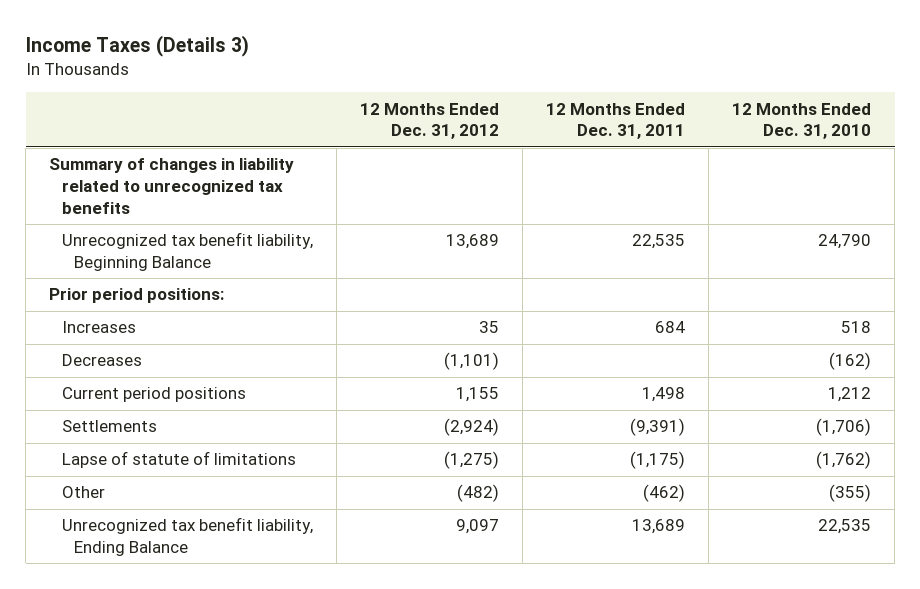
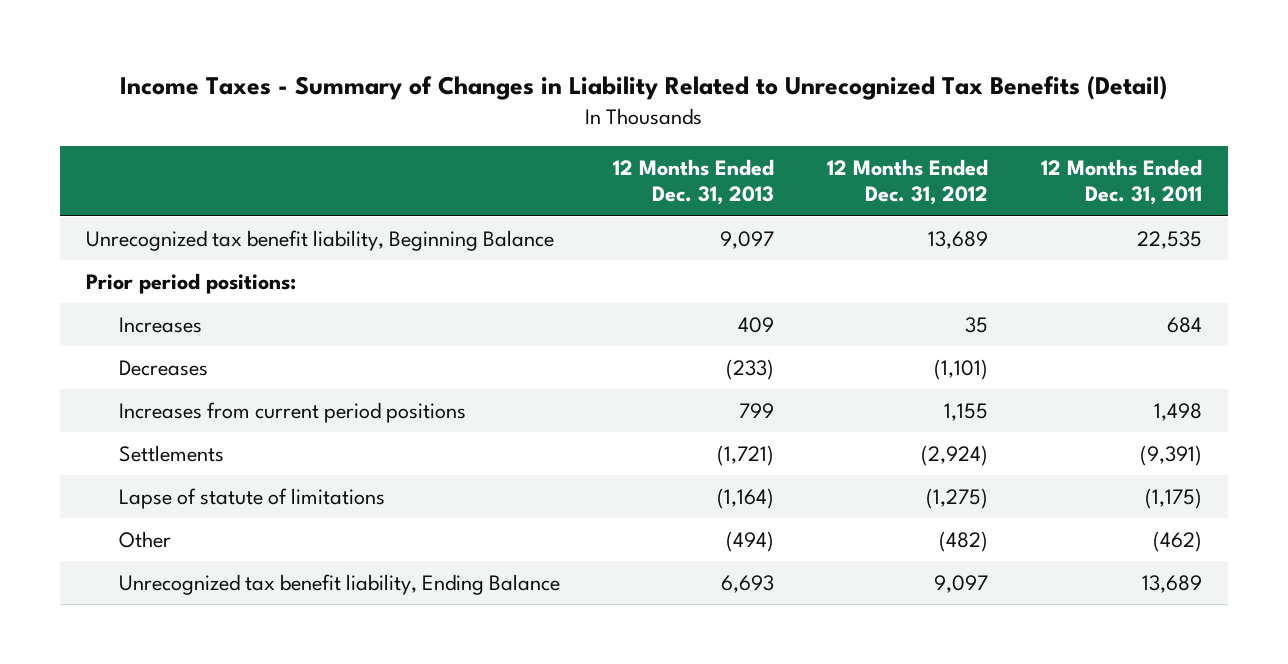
- Income Taxes (Details 3)
+ Income Taxes - Summary of Changes in Liability Related to Unrecognized Tax Benefits (Detail)
- | 12 Months Ended Dec. 31, 2012 | 12 Months Ended Dec. 31, 2011 | 12 Months Ended Dec. 31, 2010
+ | 12 Months Ended Dec. 31, 2013 | 12 Months Ended Dec. 31, 2012 | 12 Months Ended Dec. 31, 2011
- Summary of changes in liability related to unrecognized tax benefits
- Current period positions | 1,155 | 1,498 | 1,212
+ Increases from current period positions | 799 | 1,155 | 1,498

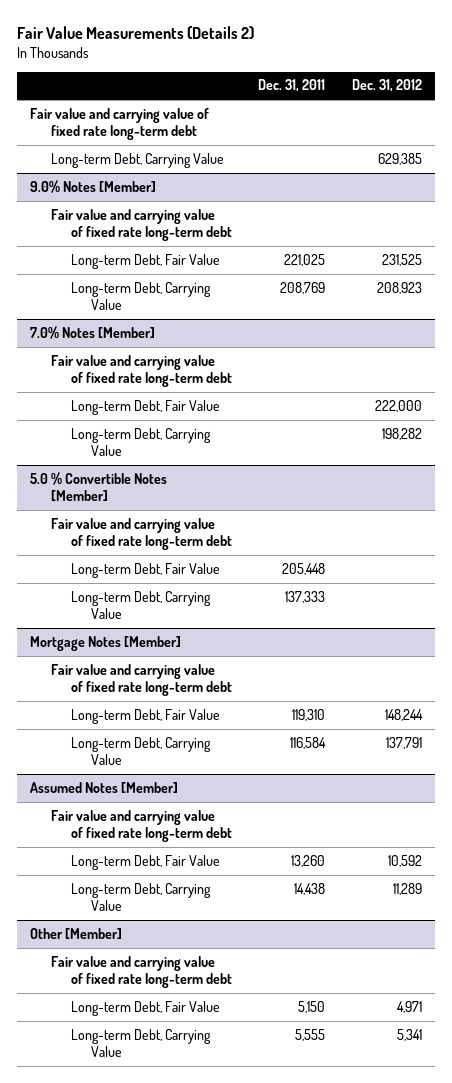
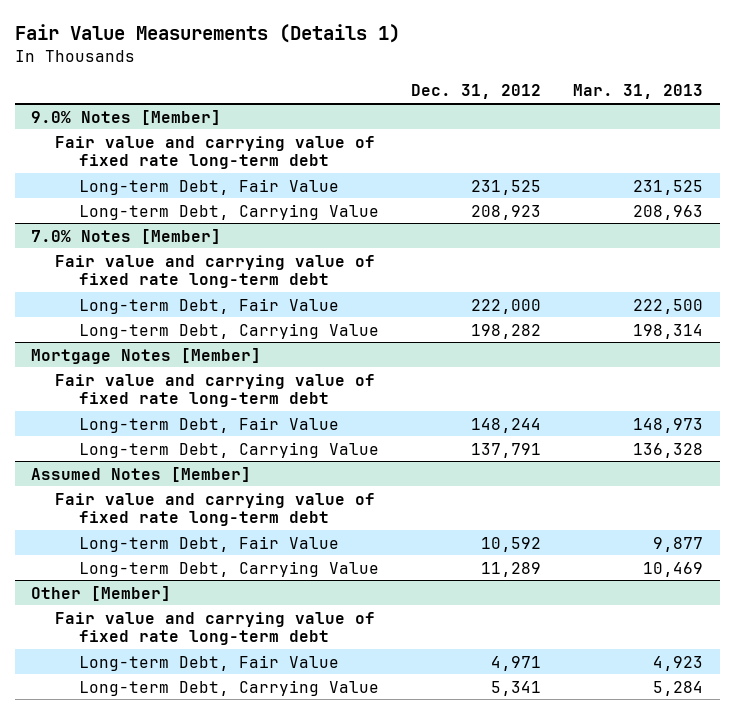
- Fair Value Measurements (Details 2)
+ Fair Value Measurements (Details 1)
- | Dec. 31, 2011 | Dec. 31, 2012
+ | Dec. 31, 2012 | Mar. 31, 2013
- Fair value and carrying value of fixed rate long-term debt
- Long-term Debt, Carrying Value | | 629,385
- 5.0 % Convertible Notes [Member]
- Fair value and carrying value of fixed rate long-term debt
- Long-term Debt, Fair Value | 205,448 |
- Long-term Debt, Carrying Value | 137,333 |

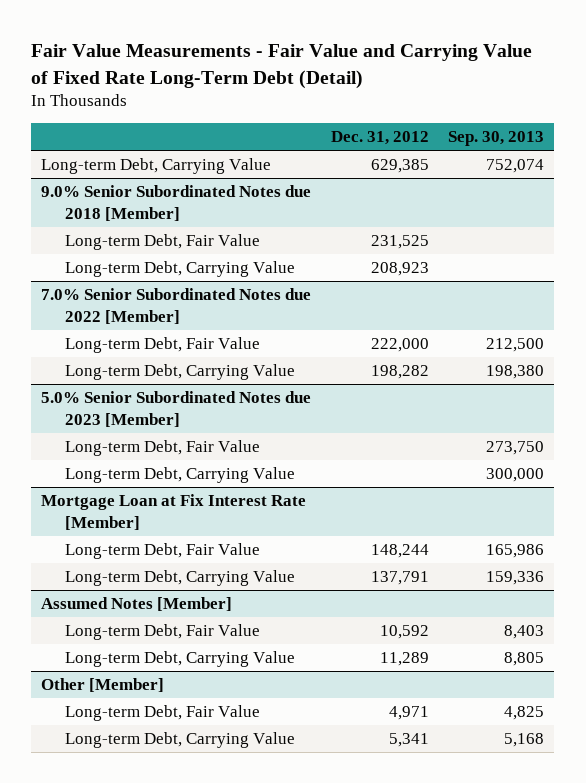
- Fair Value Measurements (Details 1)
+ Fair Value Measurements - Fair Value and Carrying Value of Fixed Rate Long-Term Debt (Detail)
- | Dec. 31, 2012 | Mar. 31, 2013
+ | Dec. 31, 2012 | Sep. 30, 2013
- 9.0% Notes [Member]
- Fair value and carrying value of fixed rate long-term debt
+ Long-term Debt, Carrying Value | 629,385 | 752,074
+ 9.0% Senior Subordinated Notes due 2018 [Member]
- 7.0% Notes [Member]
- Fair value and carrying value of fixed rate long-term debt
+ 7.0% Senior Subordinated Notes due 2022 [Member]
- Mortgage Notes [Member]
- Fair value and carrying value of fixed rate long-term debt
+ 5.0% Senior Subordinated Notes due 2023 [Member]
+ Long-term Debt, Fair Value | | 273,750
+ Long-term Debt, Carrying Value | | 300,000
+ Mortgage Loan at Fix Interest Rate [Member]
@ Assumed Notes [Member]
- Fair value and carrying value of fixed rate long-term debt
@ Other [Member]
- Fair value and carrying value of fixed rate long-term debt

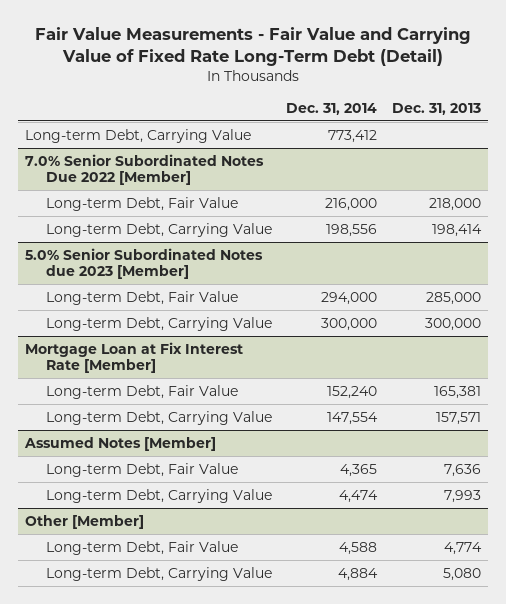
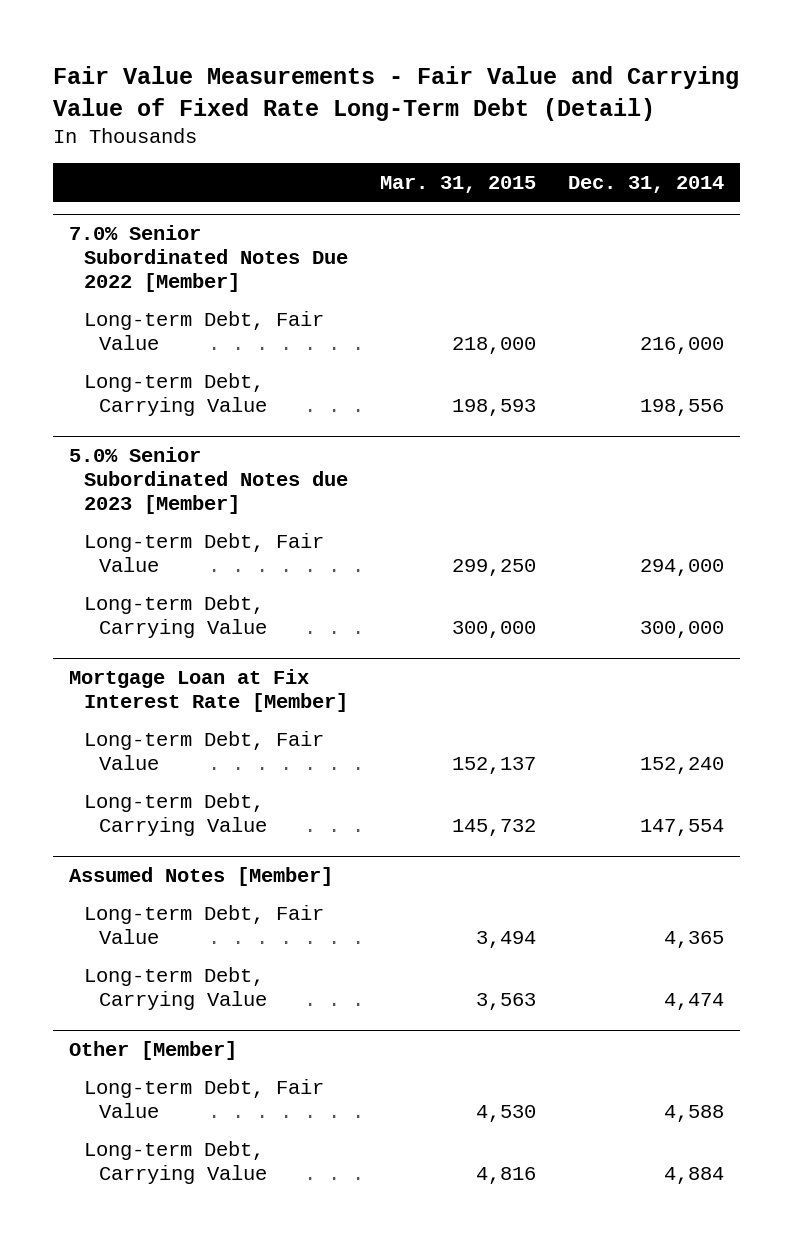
- | Dec. 31, 2014 | Dec. 31, 2013
+ | Mar. 31, 2015 | Dec. 31, 2014
- Long-term Debt, Carrying Value | 773,412 |

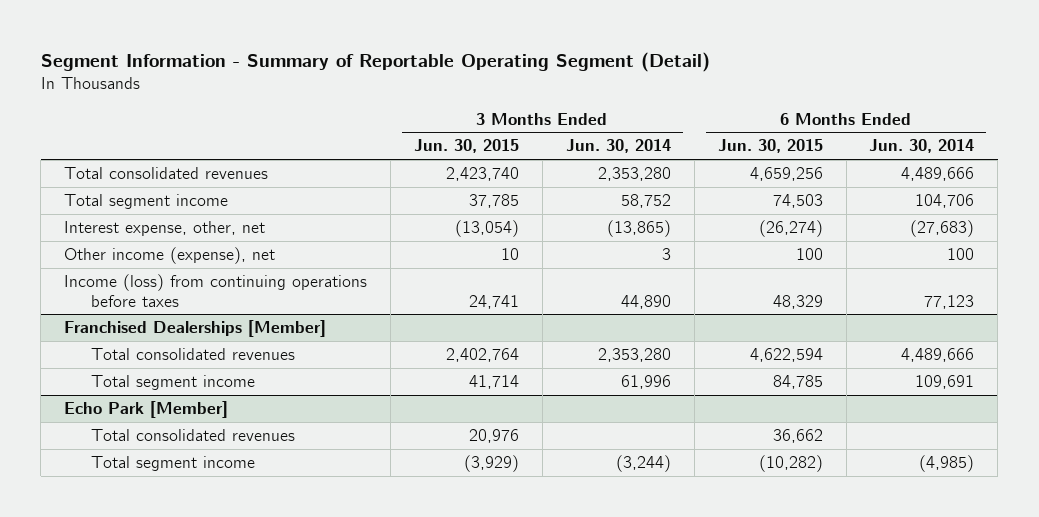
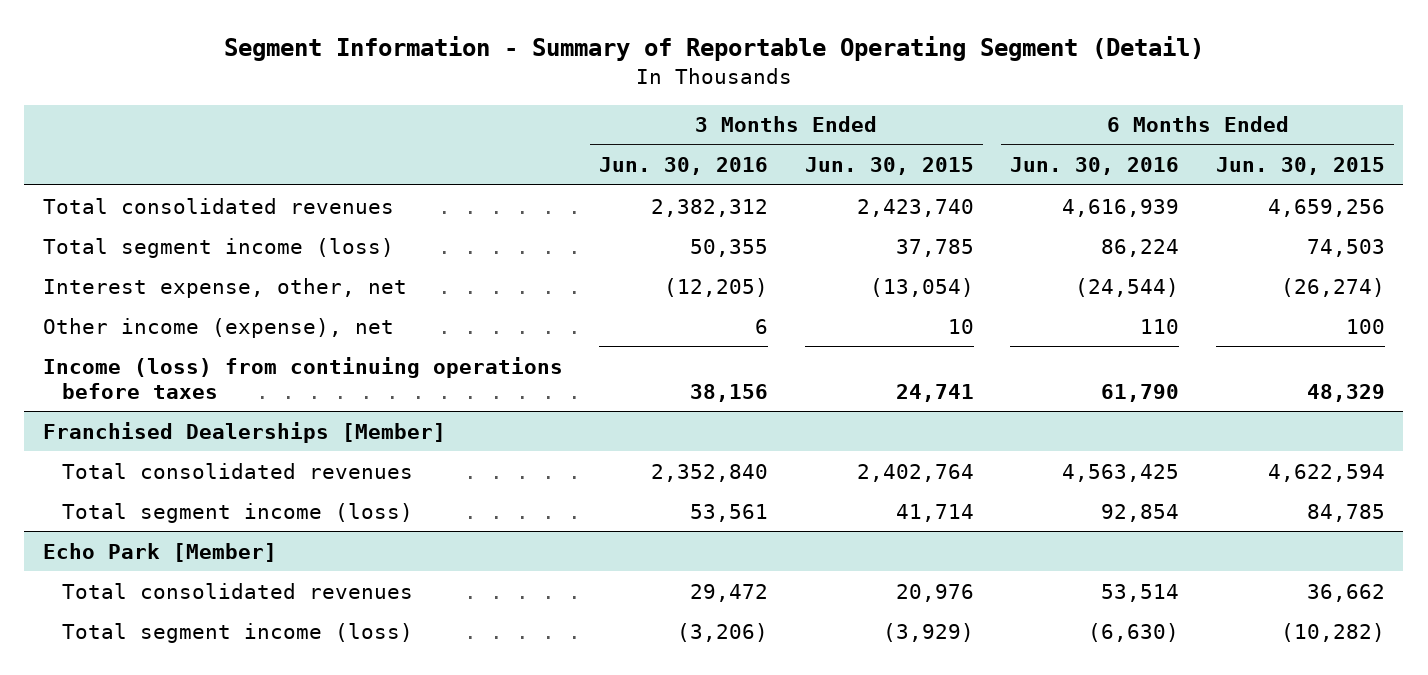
- | 3 Months Ended Jun. 30, 2015 | 3 Months Ended Jun. 30, 2014 | 6 Months Ended Jun. 30, 2015 | 6 Months Ended Jun. 30, 2014
+ | 3 Months Ended Jun. 30, 2016 | 3 Months Ended Jun. 30, 2015 | 6 Months Ended Jun. 30, 2016 | 6 Months Ended Jun. 30, 2015
- Total segment income | 37,785 | 58,752 | 74,503 | 104,706
+ Total segment income (loss) | 50,355 | 37,785 | 86,224 | 74,503
@ Franchised Dealerships [Member]
- Total segment income | 41,714 | 61,996 | 84,785 | 109,691
+ Total segment income (loss) | 53,561 | 41,714 | 92,854 | 84,785
@ Echo Park [Member]
- Total segment income | (3,929) | (3,244) | (10,282) | (4,985)
+ Total segment income (loss) | (3,206) | (3,929) | (6,630) | (10,282)

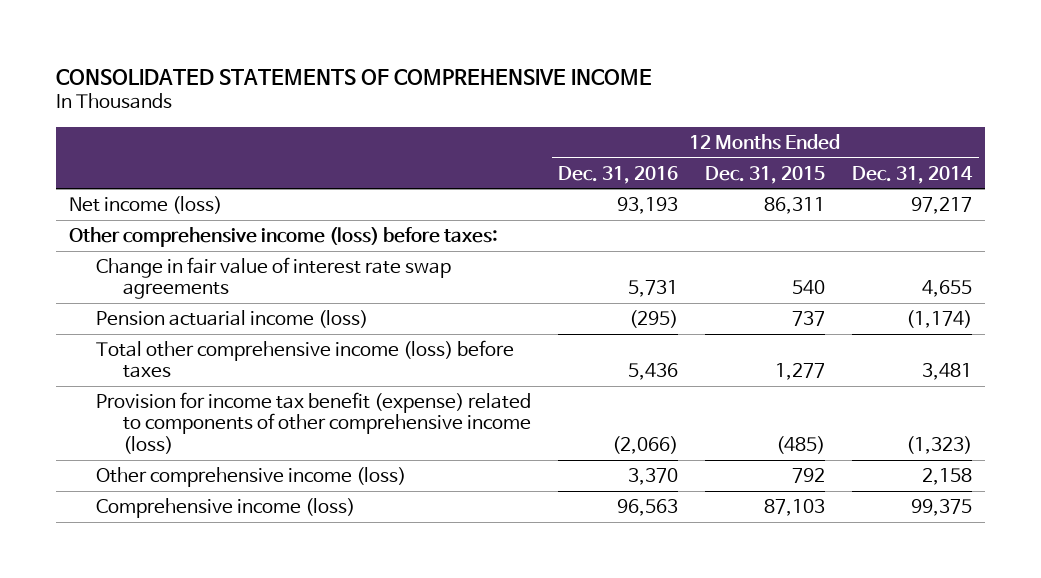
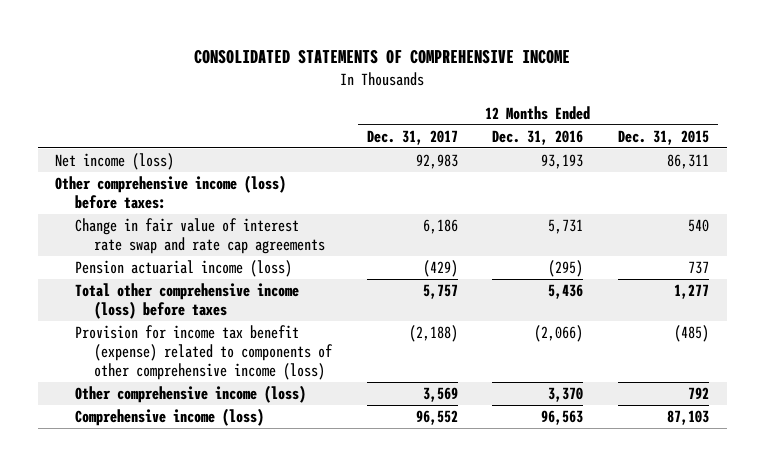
- | 12 Months Ended Dec. 31, 2016 | 12 Months Ended Dec. 31, 2015 | 12 Months Ended Dec. 31, 2014
+ | 12 Months Ended Dec. 31, 2017 | 12 Months Ended Dec. 31, 2016 | 12 Months Ended Dec. 31, 2015
- Change in fair value of interest rate swap agreements | 5,731 | 540 | 4,655
+ Change in fair value of interest rate swap and rate cap agreements | 6,186 | 5,731 | 540

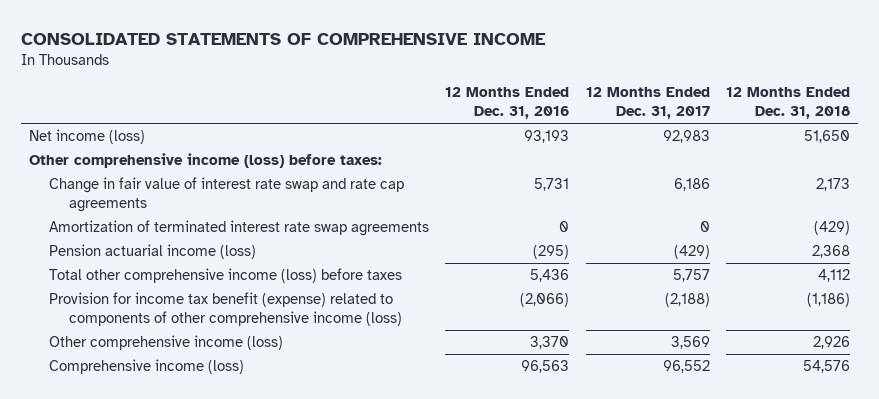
- | 12 Months Ended Dec. 31, 2017 | 12 Months Ended Dec. 31, 2016 | 12 Months Ended Dec. 31, 2015
+ | 12 Months Ended Dec. 31, 2016 | 12 Months Ended Dec. 31, 2017 | 12 Months Ended Dec. 31, 2018
+ Amortization of terminated interest rate swap agreements | 0 | 0 | (429)

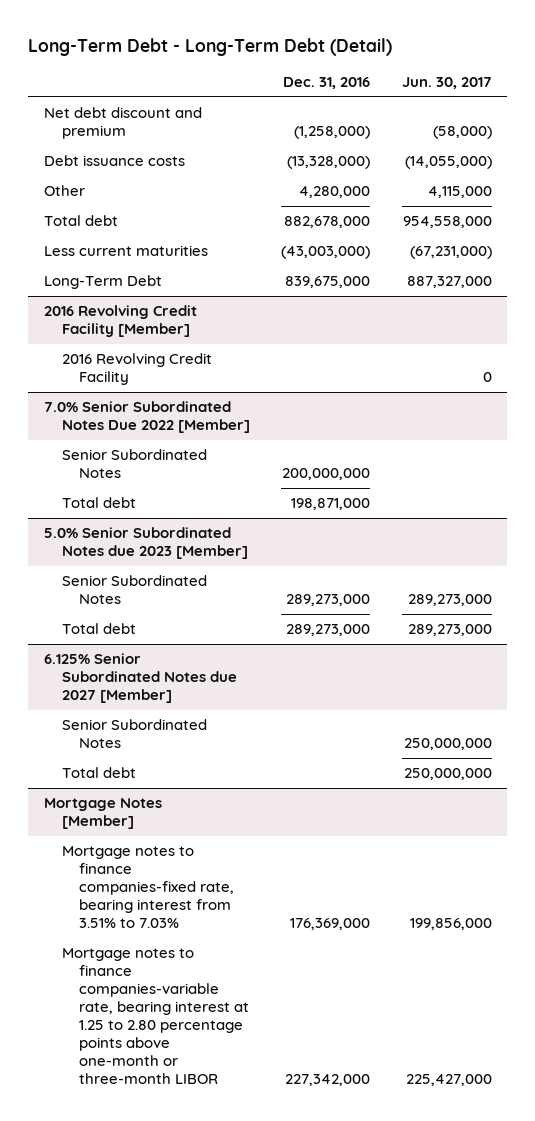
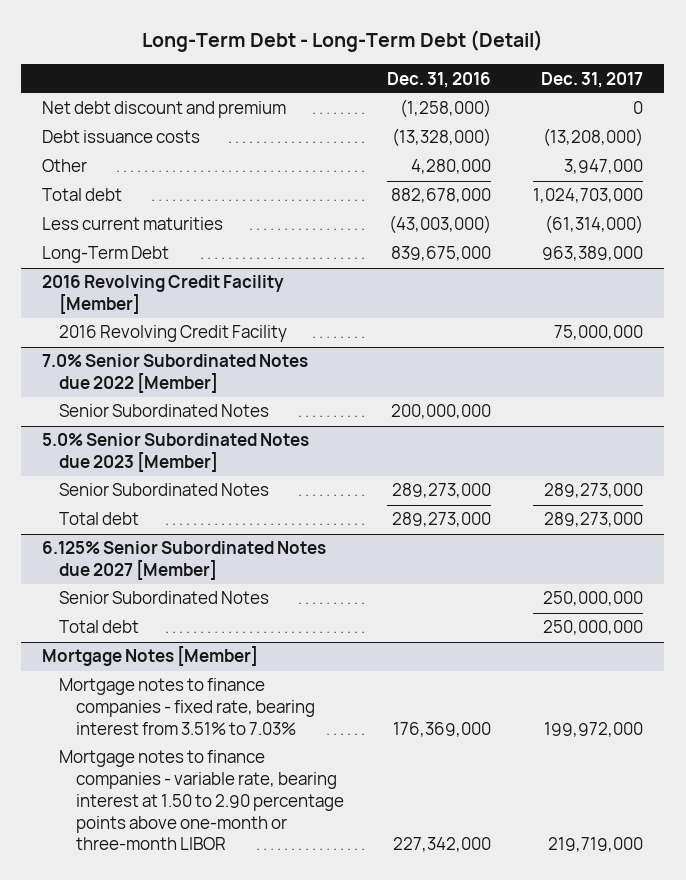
- | Dec. 31, 2016 | Jun. 30, 2017
+ | Dec. 31, 2016 | Dec. 31, 2017
- 7.0% Senior Subordinated Notes Due 2022 [Member]
+ 7.0% Senior Subordinated Notes due 2022 [Member]
- Total debt | 198,871,000 |
@ Mortgage Notes [Member]
- Mortgage notes to finance companies-fixed rate, bearing interest from 3.51% to 7.03% | 176,369,000 | 199,856,000
- Mortgage notes to finance companies-variable rate, bearing interest at 1.25 to 2.80 percentage points above one-month or three-month LIBOR | 227,342,000 | 225,427,000
+ Mortgage notes to finance companies - fixed rate, bearing interest from 3.51% to 7.03% | 176,369,000 | 199,972,000
+ Mortgage notes to finance companies - variable rate, bearing interest at 1.50 to 2.90 percentage points above one-month or three-month LIBOR | 227,342,000 | 219,719,000

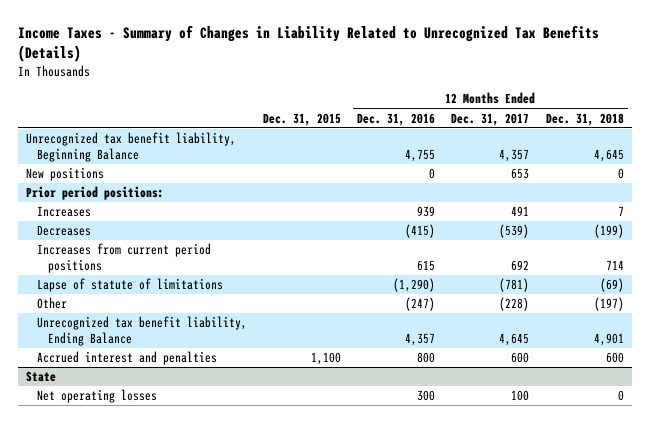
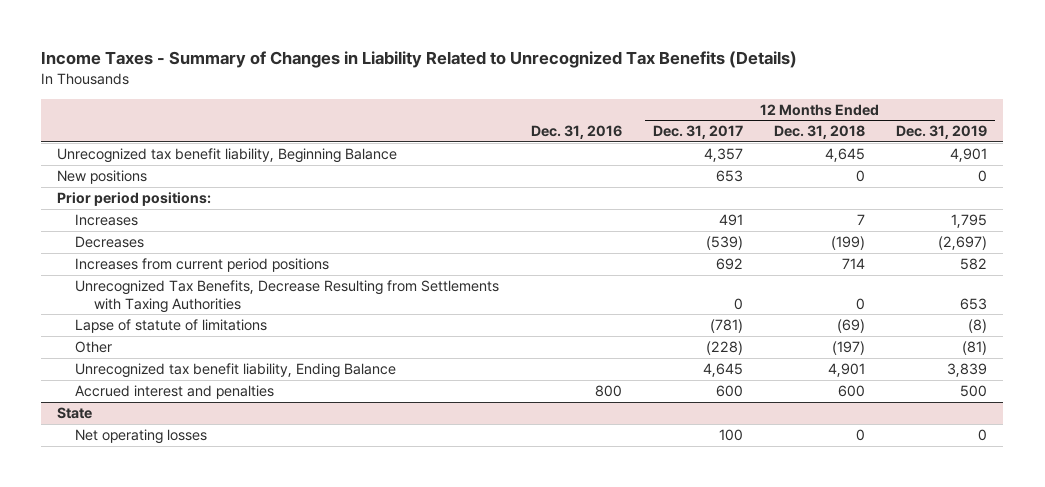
- | Dec. 31, 2015 | 12 Months Ended Dec. 31, 2016 | 12 Months Ended Dec. 31, 2017 | 12 Months Ended Dec. 31, 2018
+ | Dec. 31, 2016 | 12 Months Ended Dec. 31, 2017 | 12 Months Ended Dec. 31, 2018 | 12 Months Ended Dec. 31, 2019
+ Unrecognized Tax Benefits, Decrease Resulting from Settlements with Taxing Authorities | | 0 | 0 | 653

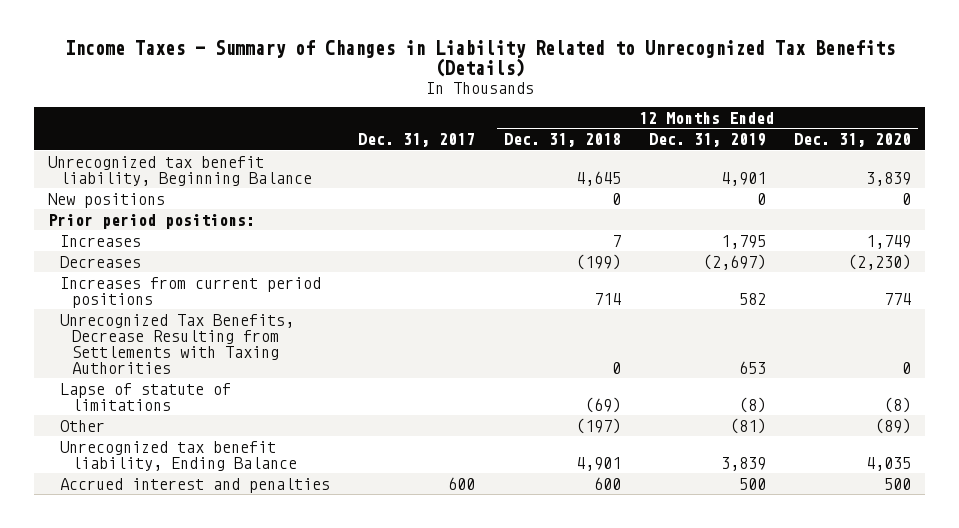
- | Dec. 31, 2016 | 12 Months Ended Dec. 31, 2017 | 12 Months Ended Dec. 31, 2018 | 12 Months Ended Dec. 31, 2019
+ | Dec. 31, 2017 | 12 Months Ended Dec. 31, 2018 | 12 Months Ended Dec. 31, 2019 | 12 Months Ended Dec. 31, 2020
- State
- Net operating losses | | 100 | 0 | 0

